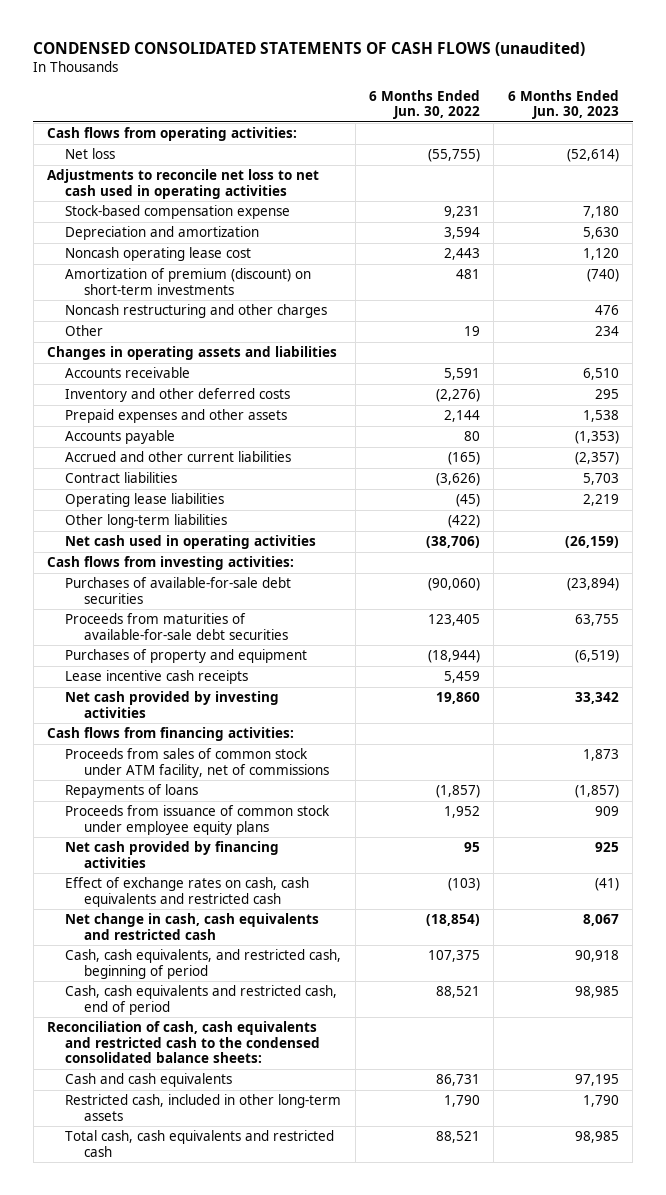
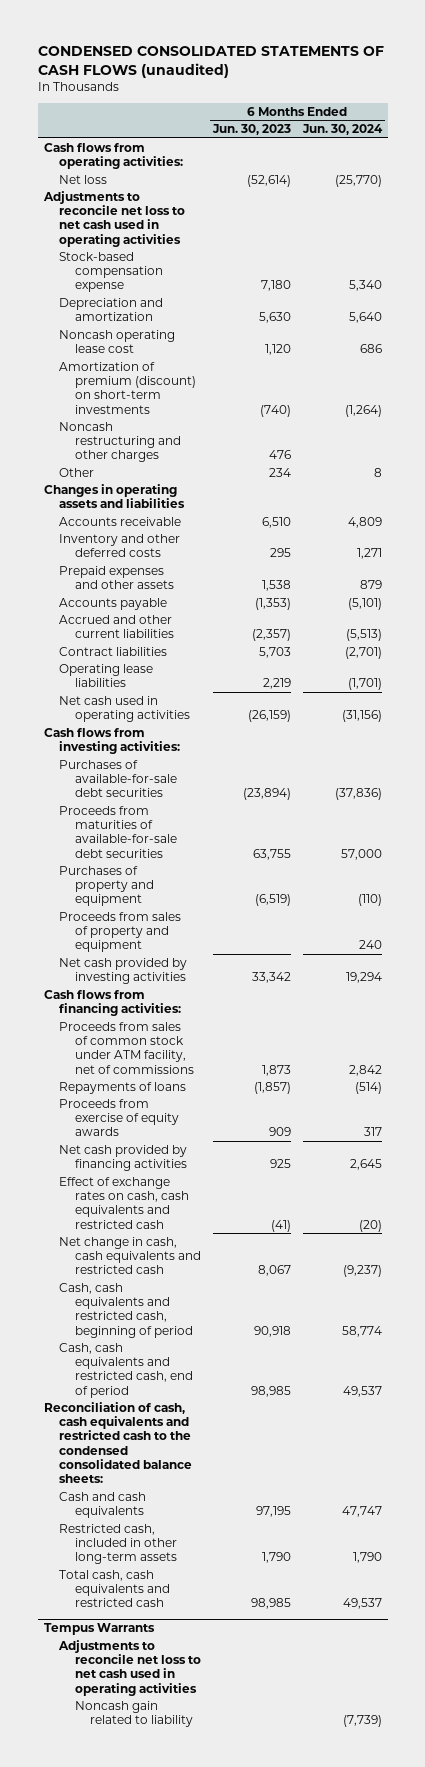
- | 6 Months Ended Jun. 30, 2022 | 6 Months Ended Jun. 30, 2023
+ | 6 Months Ended Jun. 30, 2023 | 6 Months Ended Jun. 30, 2024
- Other long-term liabilities | (422) |
- Lease incentive cash receipts | 5,459 |
+ Proceeds from sales of property and equipment | | 240
- Proceeds from issuance of common stock under employee equity plans | 1,952 | 909
+ Proceeds from exercise of equity awards | 909 | 317
- Cash, cash equivalents, and restricted cash, beginning of period | 107,375 | 90,918
+ Cash, cash equivalents and restricted cash, beginning of period | 90,918 | 58,774
+ Tempus Warrants
+ Adjustments to reconcile net loss to net cash used in operating activities
+ Noncash gain related to liability | | (7,739)

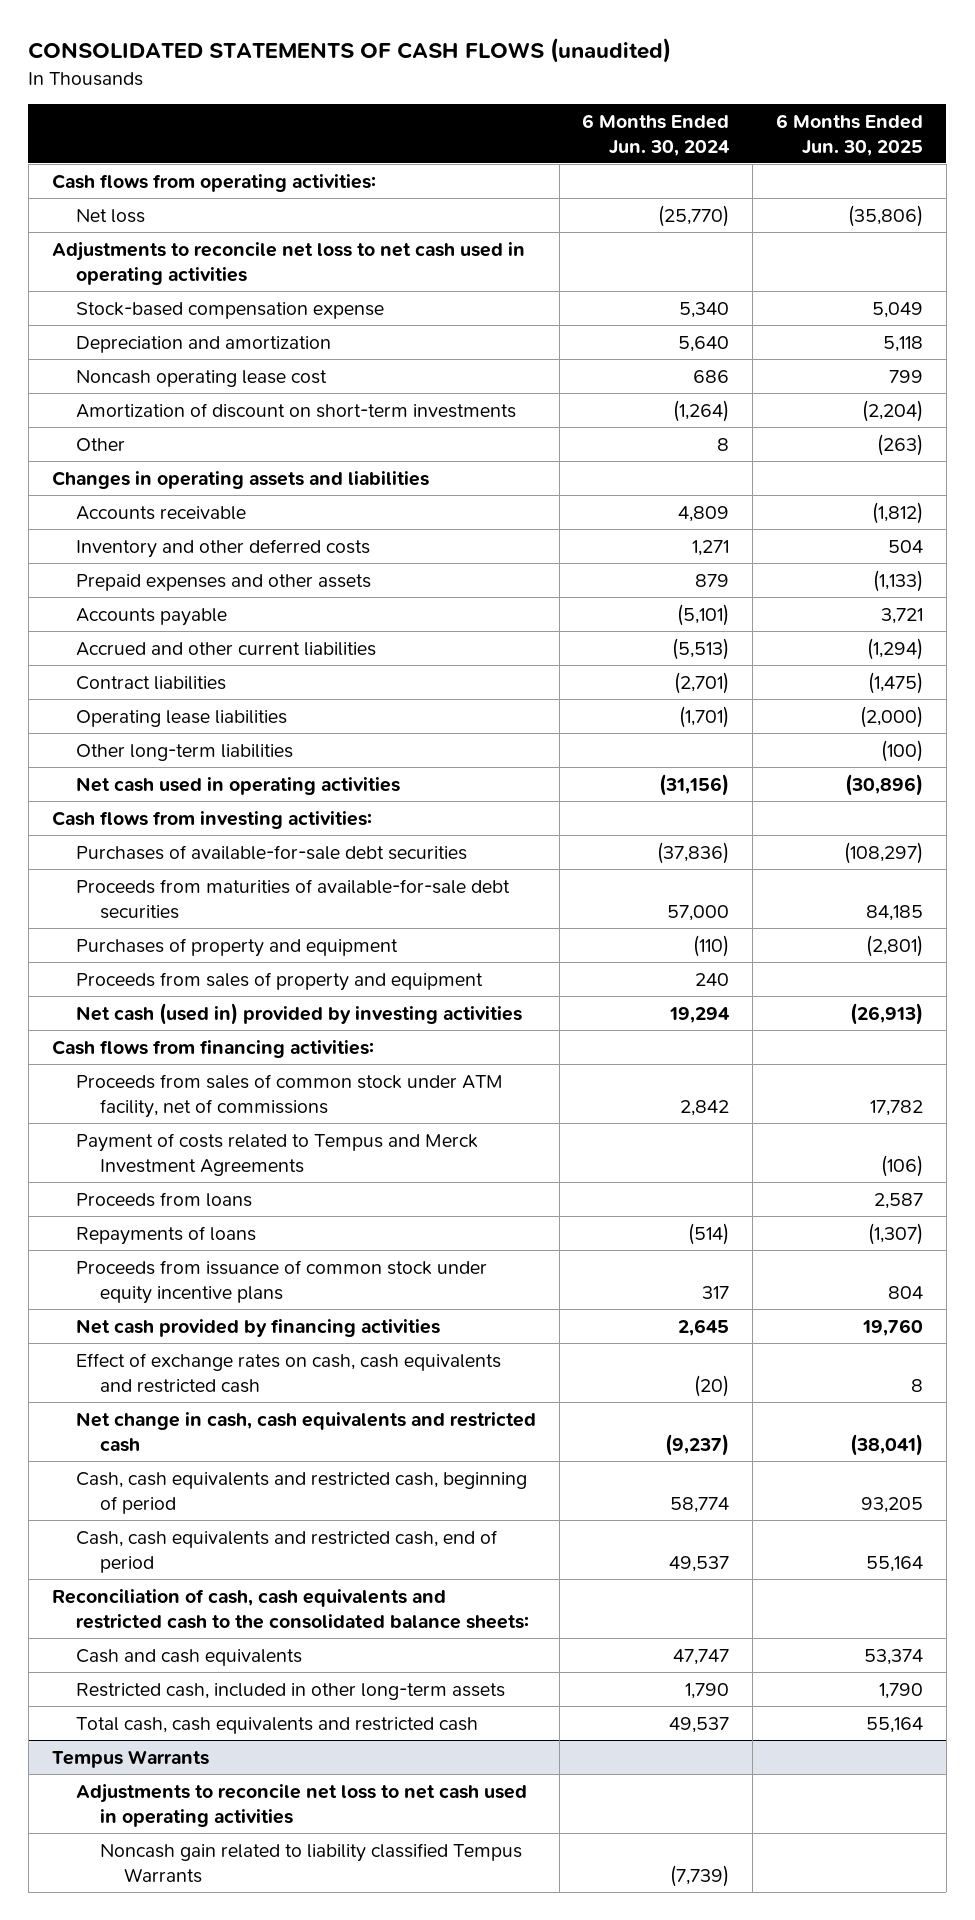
- CONDENSED CONSOLIDATED STATEMENTS OF CASH FLOWS (unaudited)
+ CONSOLIDATED STATEMENTS OF CASH FLOWS (unaudited)
- | 6 Months Ended Jun. 30, 2023 | 6 Months Ended Jun. 30, 2024
+ | 6 Months Ended Jun. 30, 2024 | 6 Months Ended Jun. 30, 2025
- Amortization of premium (discount) on short-term investments | (740) | (1,264)
- Noncash restructuring and other charges | 476 |
+ Amortization of discount on short-term investments | (1,264) | (2,204)
+ Other long-term liabilities | | (100)
- Net cash provided by investing activities | 33,342 | 19,294
+ Net cash (used in) provided by investing activities | 19,294 | (26,913)
+ Payment of costs related to Tempus and Merck Investment Agreements | | (106)
+ Proceeds from loans | | 2,587
- Proceeds from exercise of equity awards | 909 | 317
+ Proceeds from issuance of common stock under equity incentive plans | 317 | 804
- Reconciliation of cash, cash equivalents and restricted cash to the condensed consolidated balance sheets:
+ Reconciliation of cash, cash equivalents and restricted cash to the consolidated balance sheets:
@ Tempus Warrants
- Noncash gain related to liability | | (7,739)
+ Noncash gain related to liability classified Tempus Warrants | (7,739) |

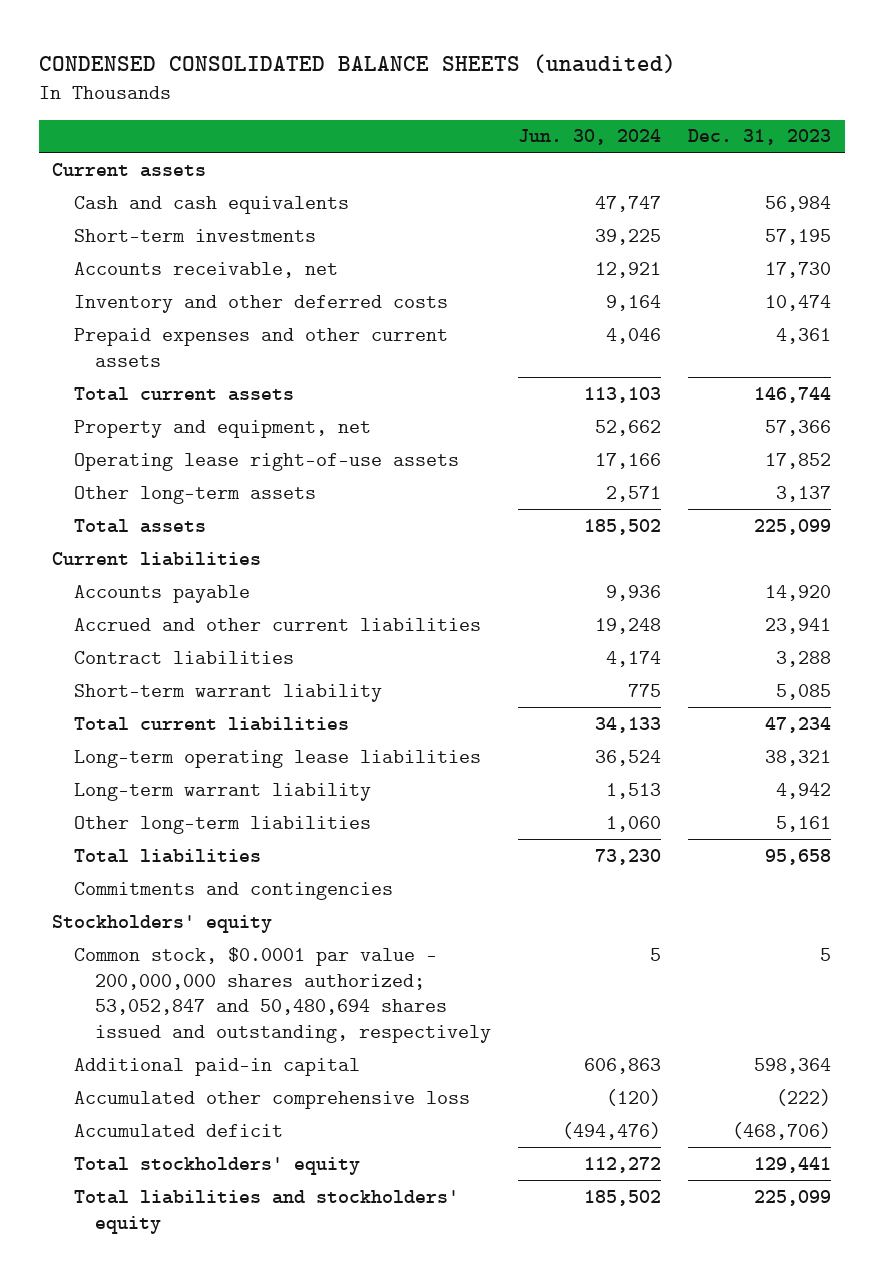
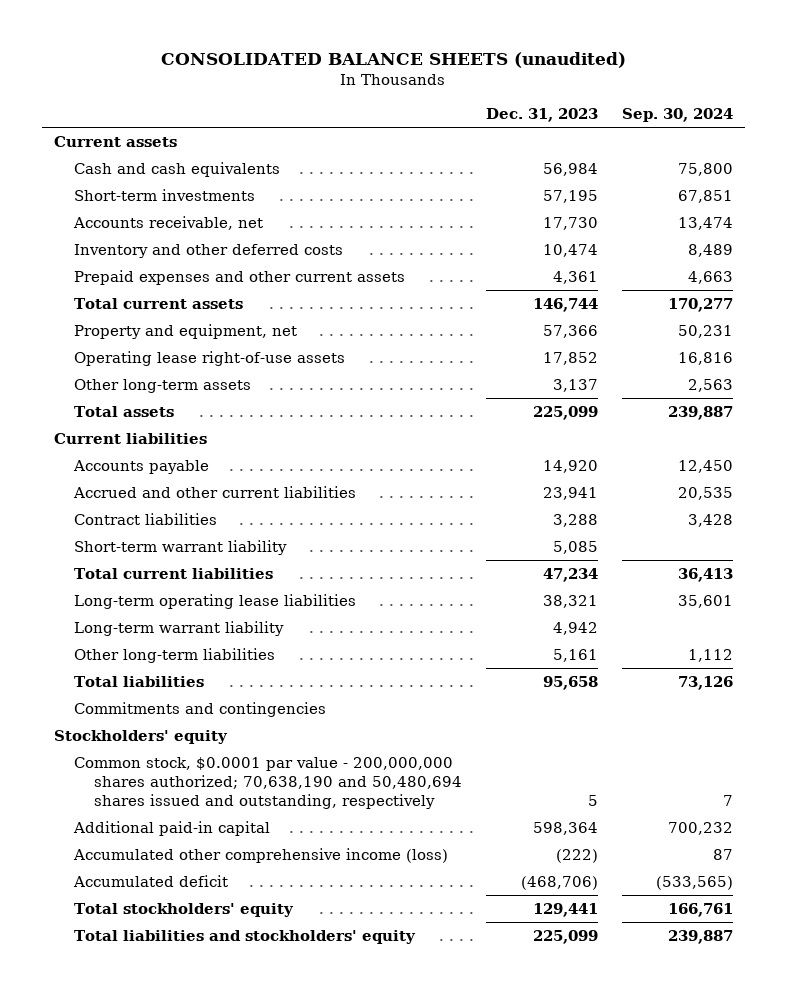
- CONDENSED CONSOLIDATED BALANCE SHEETS (unaudited)
+ CONSOLIDATED BALANCE SHEETS (unaudited)
- | Jun. 30, 2024 | Dec. 31, 2023
+ | Dec. 31, 2023 | Sep. 30, 2024
- Common stock, $0.0001 par value - 200,000,000 shares authorized; 53,052,847 and 50,480,694 shares issued and outstanding, respectively | 5 | 5
+ Common stock, $0.0001 par value - 200,000,000 shares authorized; 70,638,190 and 50,480,694 shares issued and outstanding, respectively | 5 | 7
- Accumulated other comprehensive loss | (120) | (222)
+ Accumulated other comprehensive income (loss) | (222) | 87

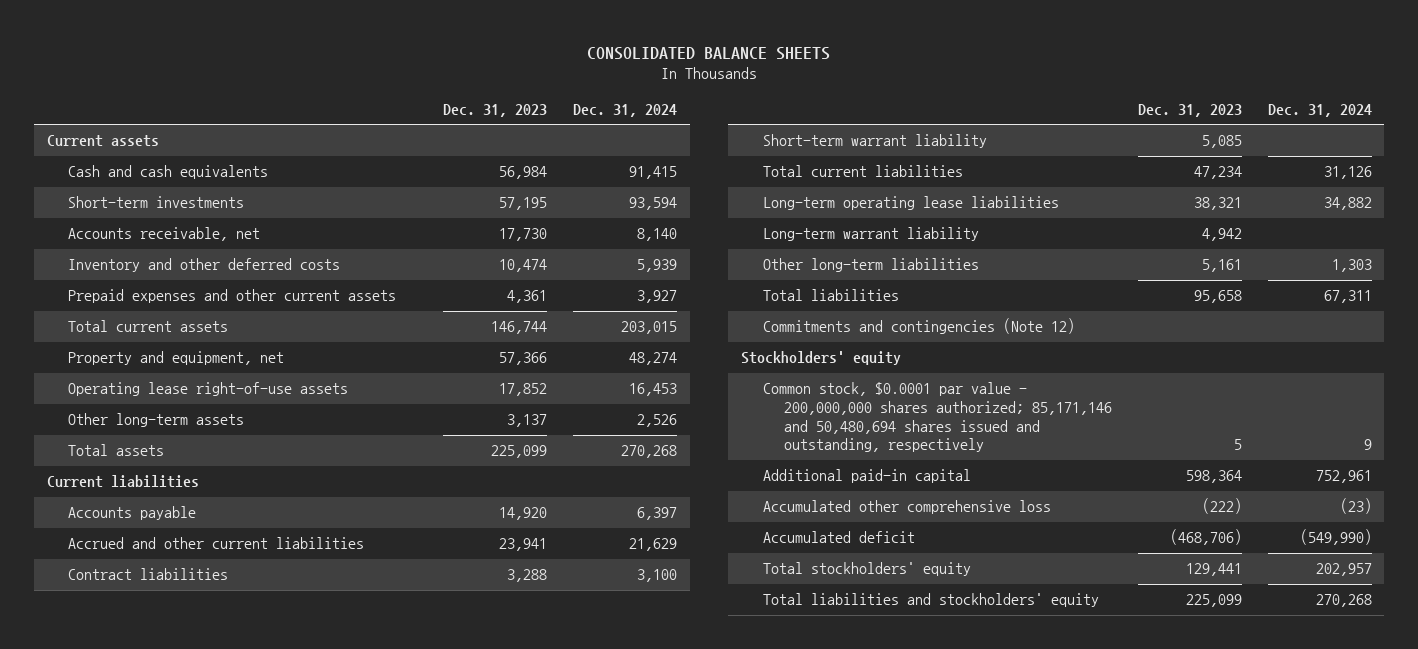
- CONSOLIDATED BALANCE SHEETS (unaudited)
+ CONSOLIDATED BALANCE SHEETS
- | Dec. 31, 2023 | Sep. 30, 2024
+ | Dec. 31, 2023 | Dec. 31, 2024
- Commitments and contingencies
+ Commitments and contingencies (Note 12)
- Common stock, $0.0001 par value - 200,000,000 shares authorized; 70,638,190 and 50,480,694 shares issued and outstanding, respectively | 5 | 7
+ Common stock, $0.0001 par value - 200,000,000 shares authorized; 85,171,146 and 50,480,694 shares issued and outstanding, respectively | 5 | 9
- Accumulated other comprehensive income (loss) | (222) | 87
+ Accumulated other comprehensive loss | (222) | (23)

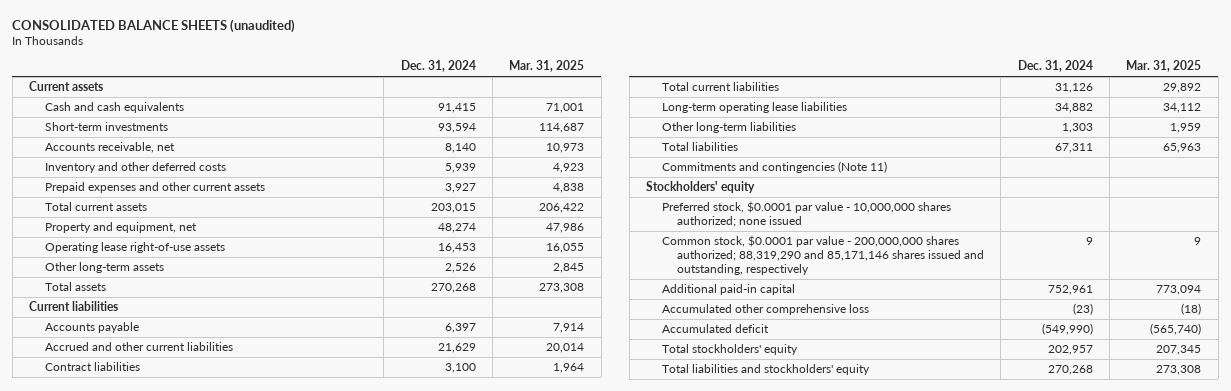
- CONSOLIDATED BALANCE SHEETS
+ CONSOLIDATED BALANCE SHEETS (unaudited)
- | Dec. 31, 2023 | Dec. 31, 2024
+ | Dec. 31, 2024 | Mar. 31, 2025
- Short-term warrant liability | 5,085 |
- Long-term warrant liability | 4,942 |
- Commitments and contingencies (Note 12)
+ Commitments and contingencies (Note 11)
- Common stock, $0.0001 par value - 200,000,000 shares authorized; 85,171,146 and 50,480,694 shares issued and outstanding, respectively | 5 | 9
+ Preferred stock, $0.0001 par value - 10,000,000 shares authorized; none issued
+ Common stock, $0.0001 par value - 200,000,000 shares authorized; 88,319,290 and 85,171,146 shares issued and outstanding, respectively | 9 | 9

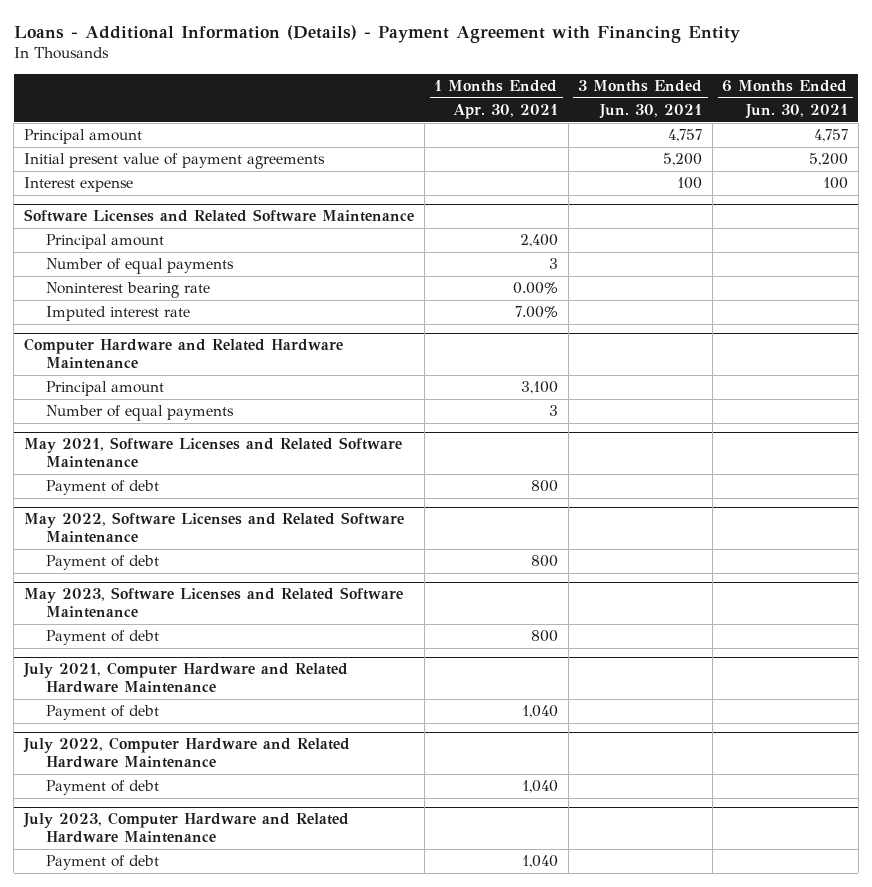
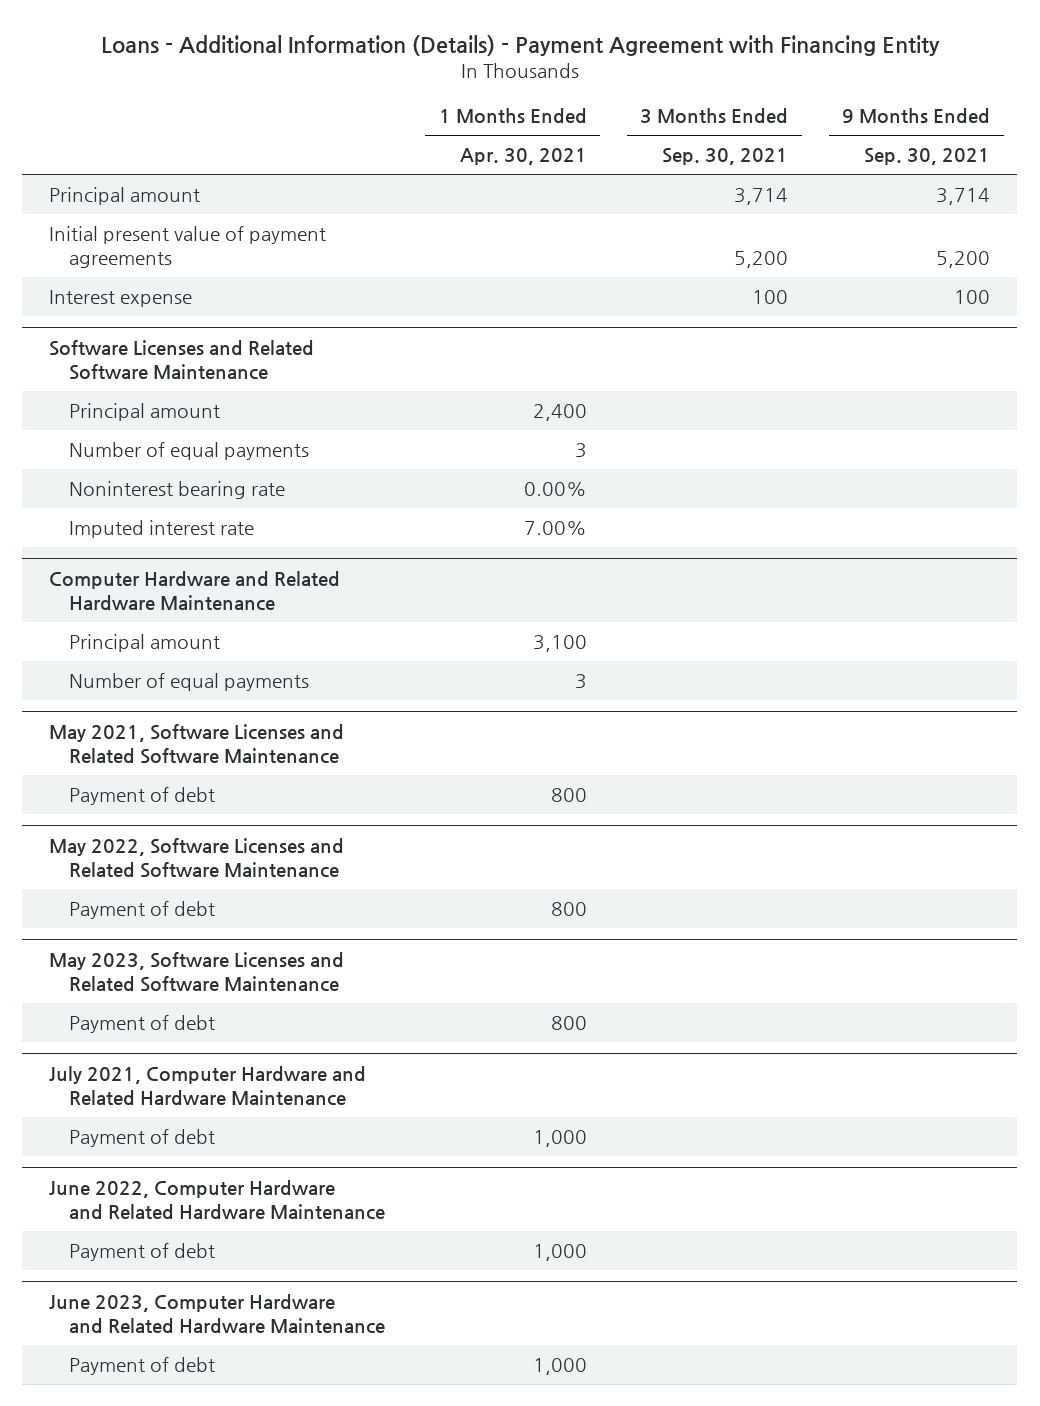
- | 1 Months Ended Apr. 30, 2021 | 3 Months Ended Jun. 30, 2021 | 6 Months Ended Jun. 30, 2021
+ | 1 Months Ended Apr. 30, 2021 | 3 Months Ended Sep. 30, 2021 | 9 Months Ended Sep. 30, 2021
@ July 2021, Computer Hardware and Related Hardware Maintenance
- Payment of debt | 1,040 | |
- July 2022, Computer Hardware and Related Hardware Maintenance
- Payment of debt | 1,040 | |
- July 2023, Computer Hardware and Related Hardware Maintenance
- Payment of debt | 1,040 | |
@ July 2021, Computer Hardware and Related Hardware Maintenance
+ Payment of debt | 1,000 | |
+ June 2022, Computer Hardware and Related Hardware Maintenance
+ Payment of debt | 1,000 | |
+ June 2023, Computer Hardware and Related Hardware Maintenance
+ Payment of debt | 1,000 | |

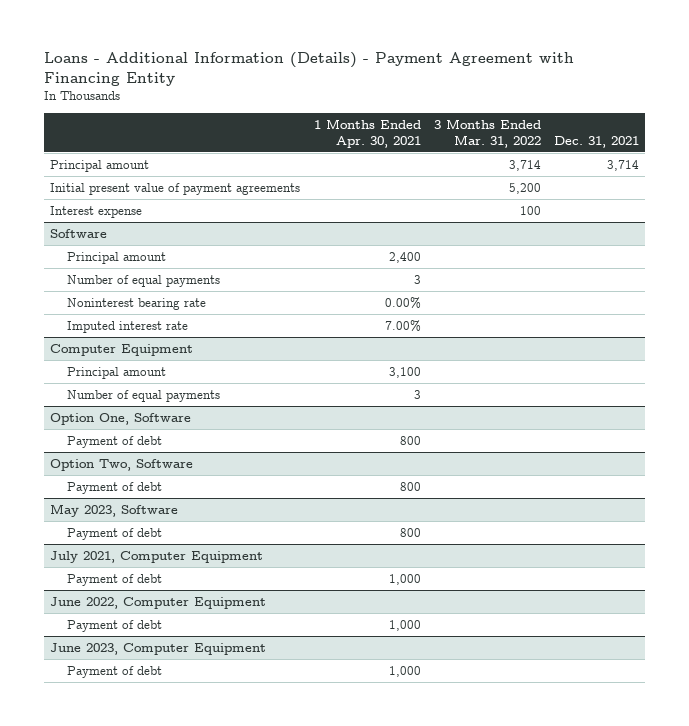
- | 1 Months Ended Apr. 30, 2021 | 3 Months Ended Sep. 30, 2021 | 9 Months Ended Sep. 30, 2021
+ | 1 Months Ended Apr. 30, 2021 | 3 Months Ended Mar. 31, 2022 | Dec. 31, 2021
- Software Licenses and Related Software Maintenance
+ Software
- Computer Hardware and Related Hardware Maintenance
+ Computer Equipment
- May 2021, Software Licenses and Related Software Maintenance
+ Option One, Software
- May 2022, Software Licenses and Related Software Maintenance
+ Option Two, Software
- May 2023, Software Licenses and Related Software Maintenance
+ May 2023, Software
- July 2021, Computer Hardware and Related Hardware Maintenance
+ July 2021, Computer Equipment
- June 2022, Computer Hardware and Related Hardware Maintenance
+ June 2022, Computer Equipment
- June 2023, Computer Hardware and Related Hardware Maintenance
+ June 2023, Computer Equipment

